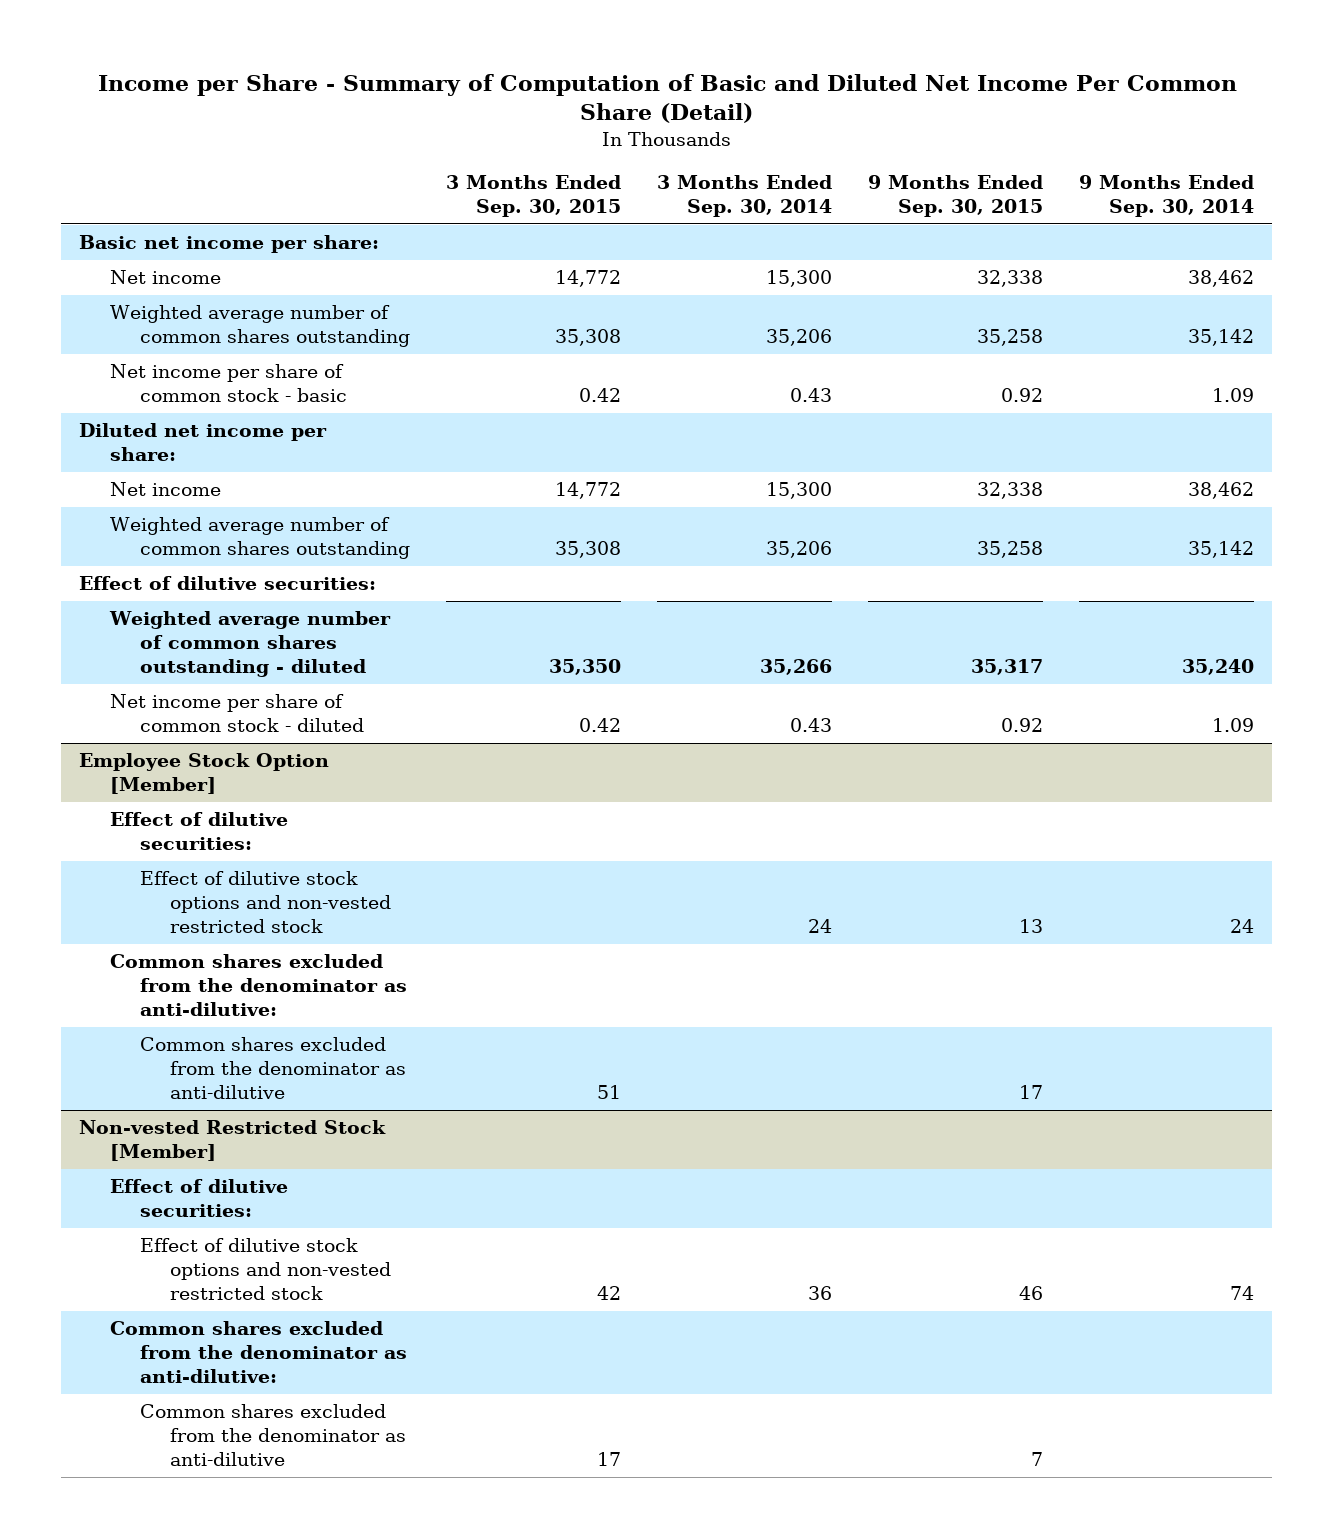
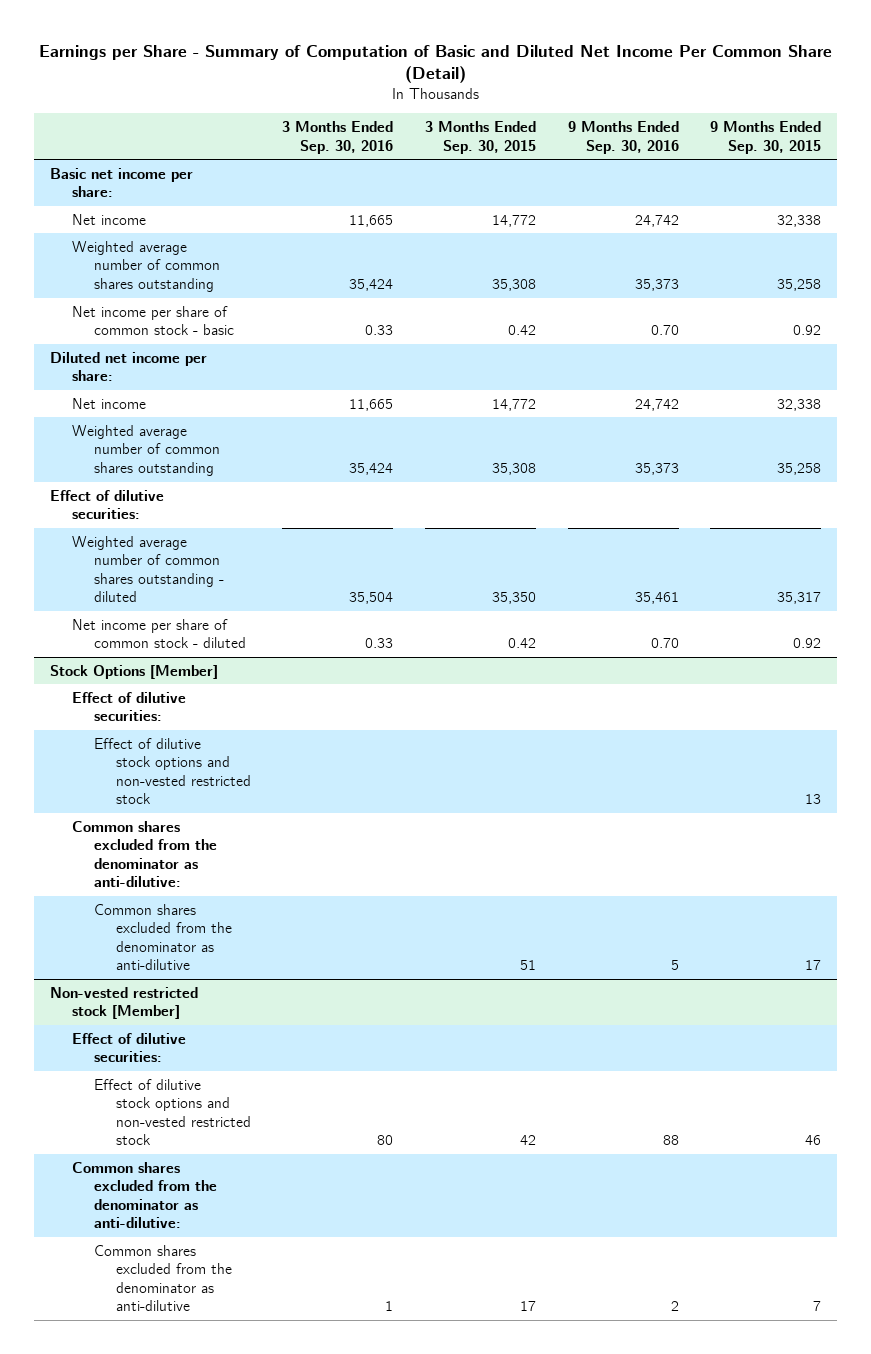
- Income per Share - Summary of Computation of Basic and Diluted Net Income Per Common Share (Detail)
+ Earnings per Share - Summary of Computation of Basic and Diluted Net Income Per Common Share (Detail)
- | 3 Months Ended Sep. 30, 2015 | 3 Months Ended Sep. 30, 2014 | 9 Months Ended Sep. 30, 2015 | 9 Months Ended Sep. 30, 2014
+ | 3 Months Ended Sep. 30, 2016 | 3 Months Ended Sep. 30, 2015 | 9 Months Ended Sep. 30, 2016 | 9 Months Ended Sep. 30, 2015
- Employee Stock Option [Member]
+ Stock Options [Member]
- Non-vested Restricted Stock [Member]
+ Non-vested restricted stock [Member]

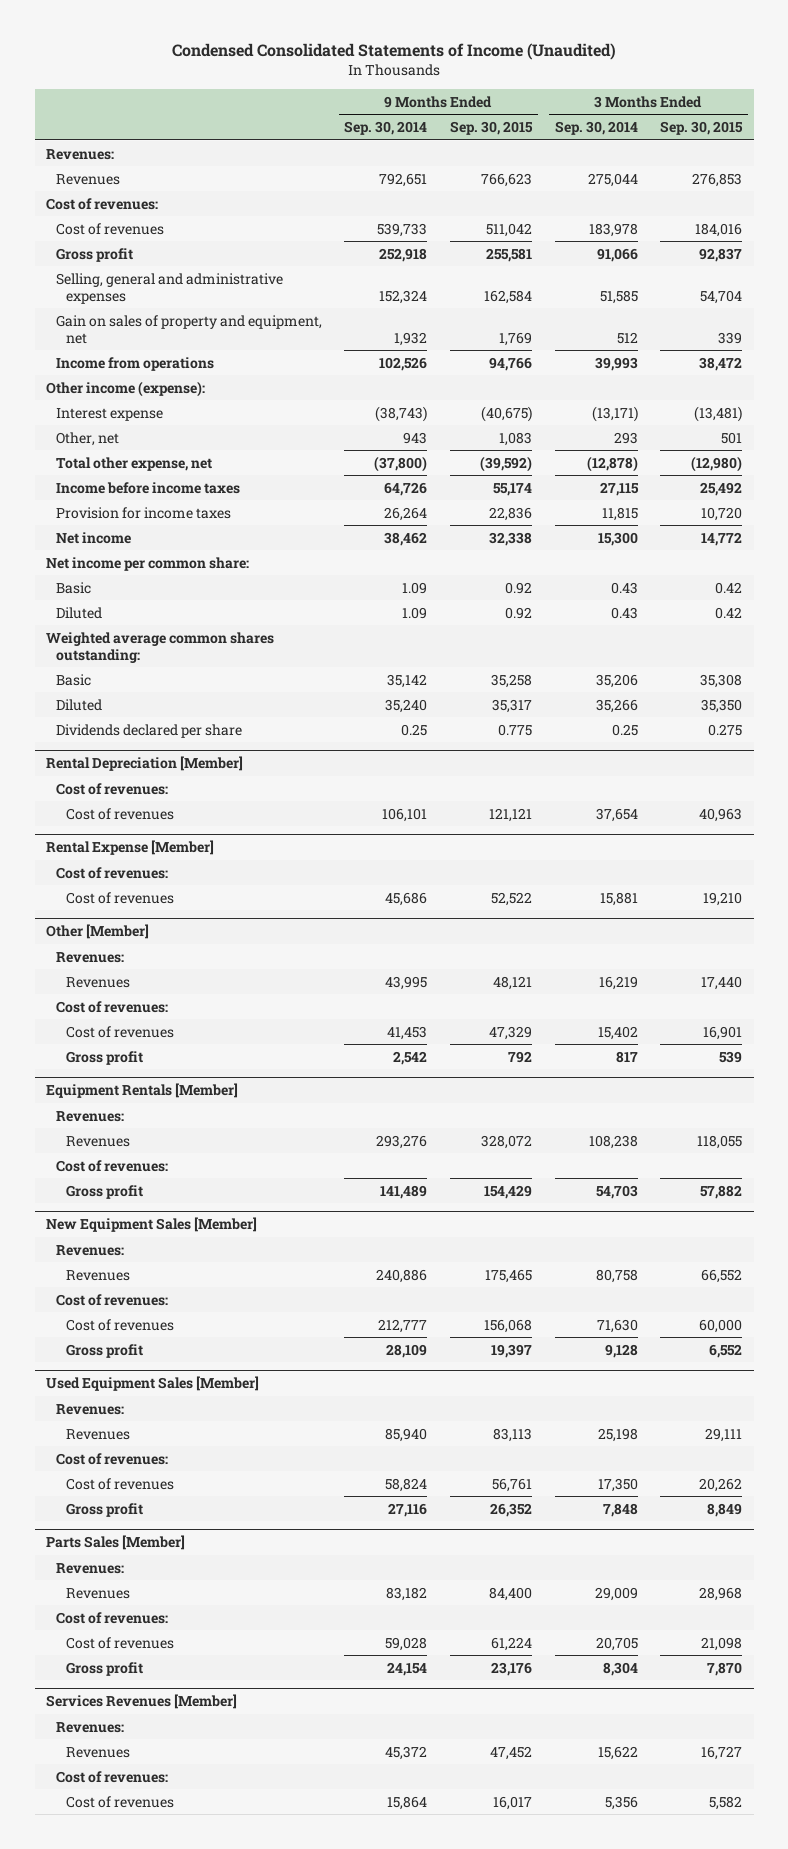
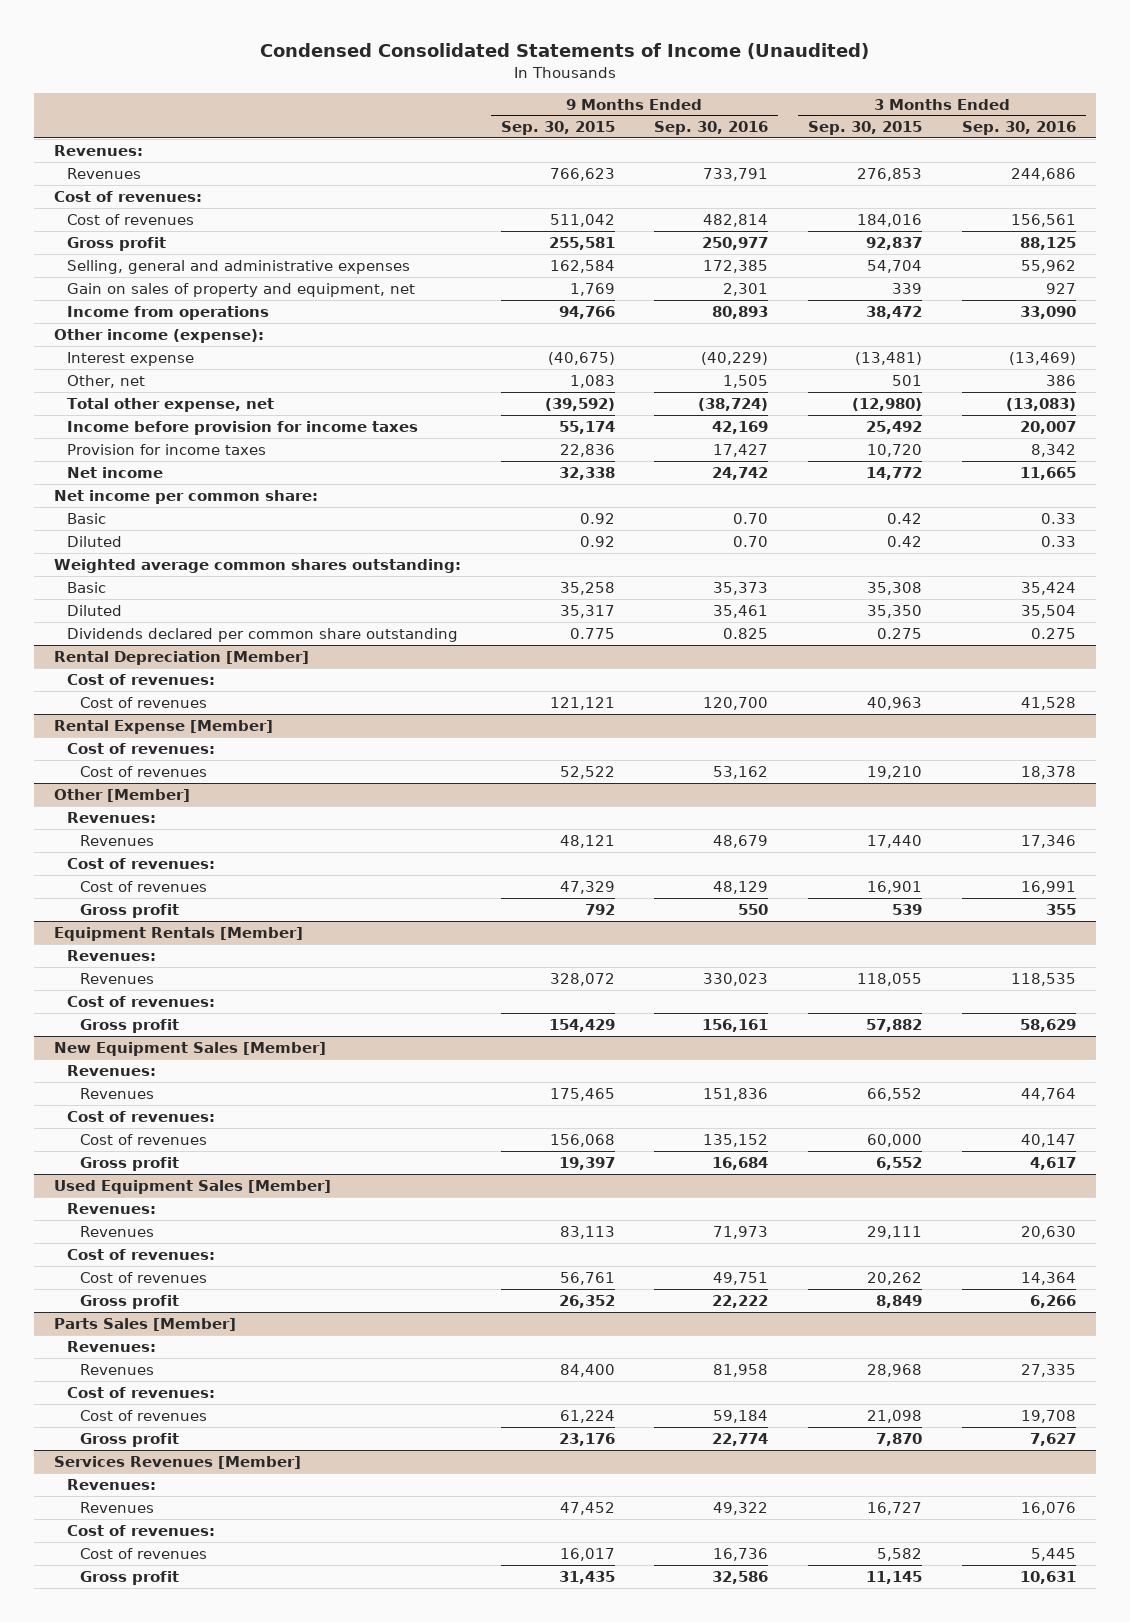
- | 9 Months Ended Sep. 30, 2014 | 9 Months Ended Sep. 30, 2015 | 3 Months Ended Sep. 30, 2014 | 3 Months Ended Sep. 30, 2015
+ | 9 Months Ended Sep. 30, 2015 | 9 Months Ended Sep. 30, 2016 | 3 Months Ended Sep. 30, 2015 | 3 Months Ended Sep. 30, 2016
- Income before income taxes | 64,726 | 55,174 | 27,115 | 25,492
+ Income before provision for income taxes | 55,174 | 42,169 | 25,492 | 20,007
- Dividends declared per share | 0.25 | 0.775 | 0.25 | 0.275
+ Dividends declared per common share outstanding | 0.775 | 0.825 | 0.275 | 0.275
@ Services Revenues [Member]
+ Gross profit | 31,435 | 32,586 | 11,145 | 10,631

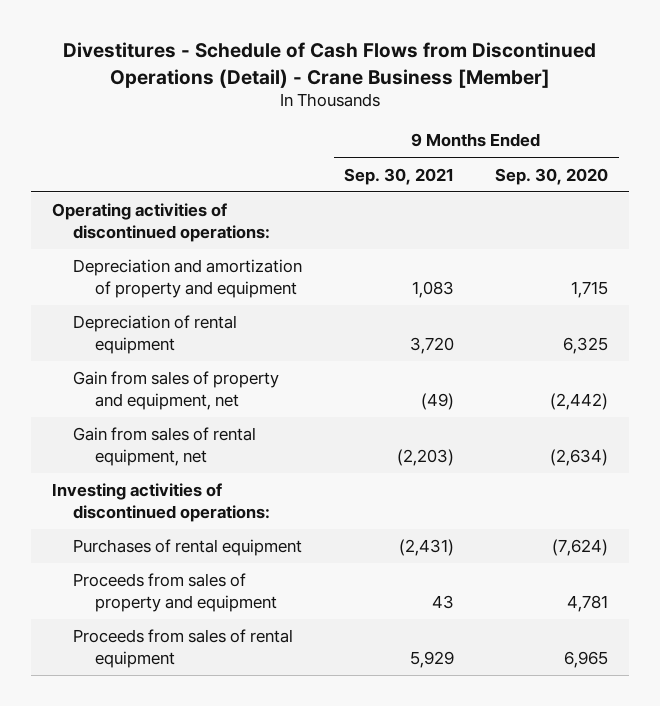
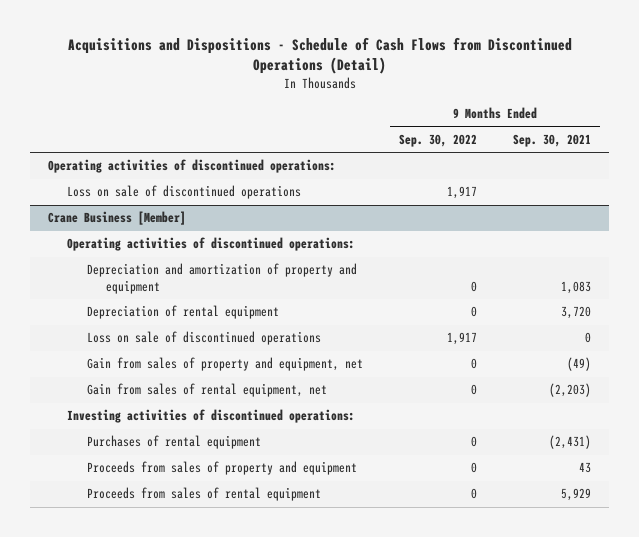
- Divestitures - Schedule of Cash Flows from Discontinued Operations (Detail) - Crane Business [Member]
+ Acquisitions and Dispositions - Schedule of Cash Flows from Discontinued Operations (Detail)
- | 9 Months Ended Sep. 30, 2021 | 9 Months Ended Sep. 30, 2020
+ | 9 Months Ended Sep. 30, 2022 | 9 Months Ended Sep. 30, 2021
+ Loss on sale of discontinued operations | 1,917 |
+ Crane Business [Member]
+ Operating activities of discontinued operations:
+ Loss on sale of discontinued operations | 1,917 | 0

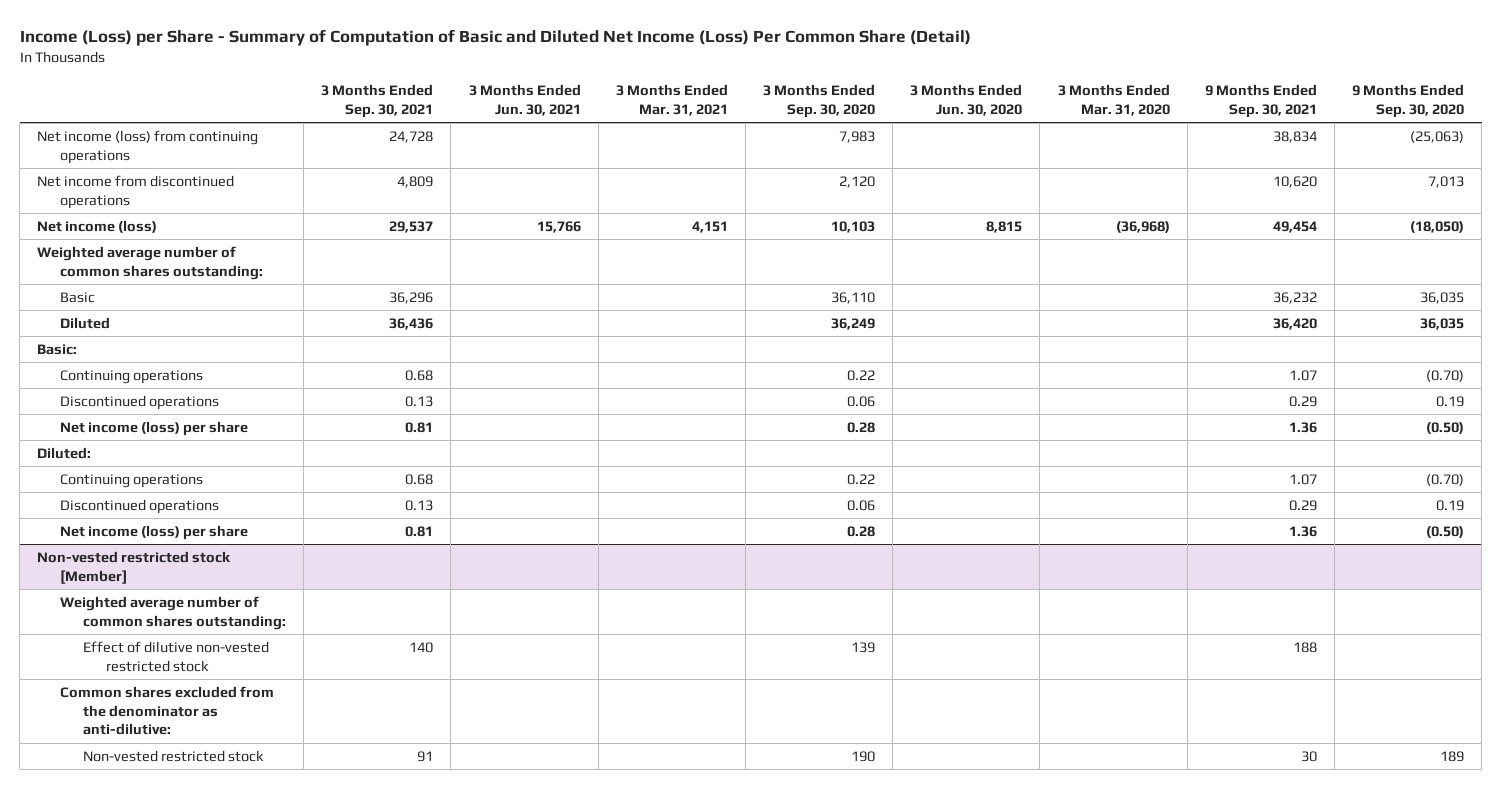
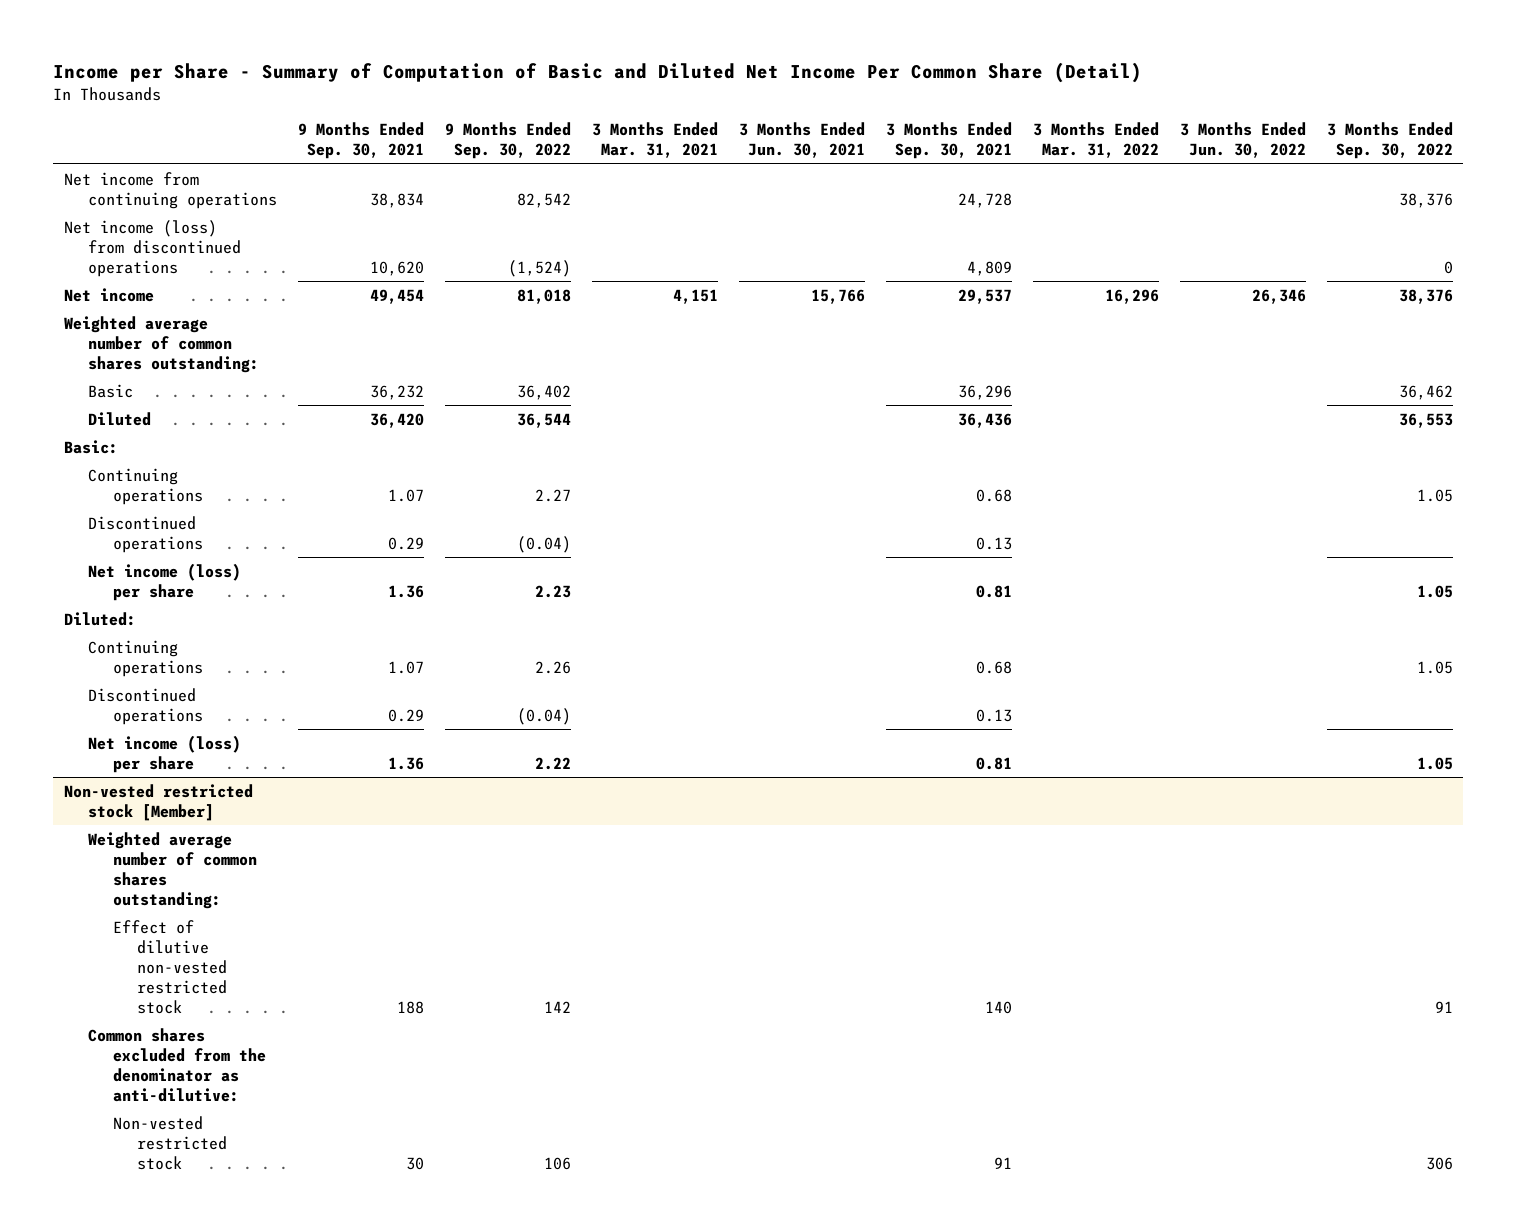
- Income (Loss) per Share - Summary of Computation of Basic and Diluted Net Income (Loss) Per Common Share (Detail)
+ Income per Share - Summary of Computation of Basic and Diluted Net Income Per Common Share (Detail)
- | 3 Months Ended Sep. 30, 2021 | 3 Months Ended Jun. 30, 2021 | 3 Months Ended Mar. 31, 2021 | 3 Months Ended Sep. 30, 2020 | 3 Months Ended Jun. 30, 2020 | 3 Months Ended Mar. 31, 2020 | 9 Months Ended Sep. 30, 2021 | 9 Months Ended Sep. 30, 2020
+ | 9 Months Ended Sep. 30, 2021 | 9 Months Ended Sep. 30, 2022 | 3 Months Ended Mar. 31, 2021 | 3 Months Ended Jun. 30, 2021 | 3 Months Ended Sep. 30, 2021 | 3 Months Ended Mar. 31, 2022 | 3 Months Ended Jun. 30, 2022 | 3 Months Ended Sep. 30, 2022
- Net income (loss) from continuing operations | 24,728 | | | 7,983 | | | 38,834 | (25,063)
- Net income from discontinued operations | 4,809 | | | 2,120 | | | 10,620 | 7,013
- Net income (loss) | 29,537 | 15,766 | 4,151 | 10,103 | 8,815 | (36,968) | 49,454 | (18,050)
+ Net income from continuing operations | 38,834 | 82,542 | | | 24,728 | | | 38,376
+ Net income (loss) from discontinued operations | 10,620 | (1,524) | | | 4,809 | | | 0
+ Net income | 49,454 | 81,018 | 4,151 | 15,766 | 29,537 | 16,296 | 26,346 | 38,376

